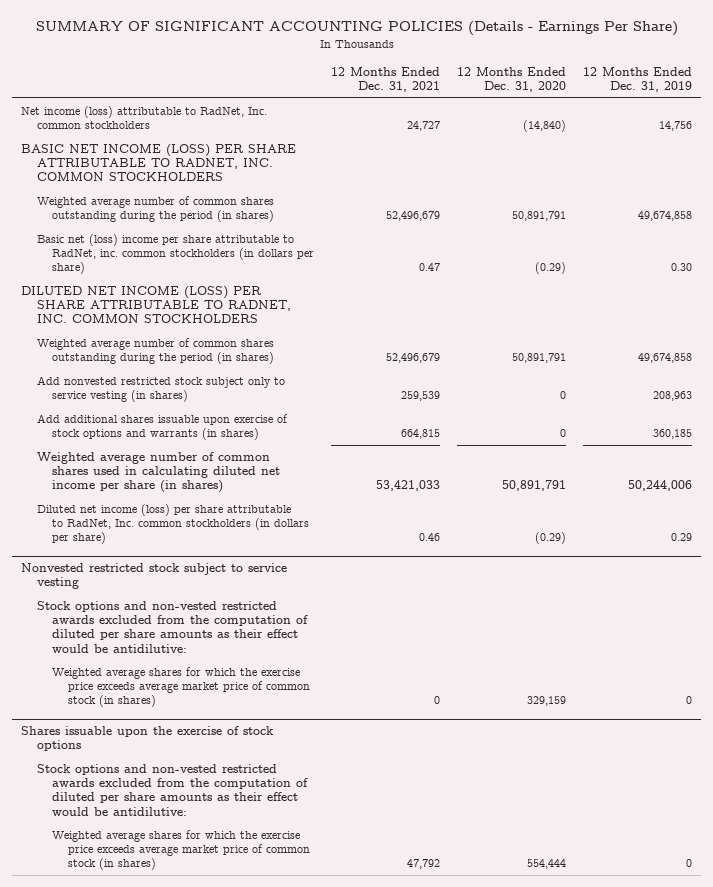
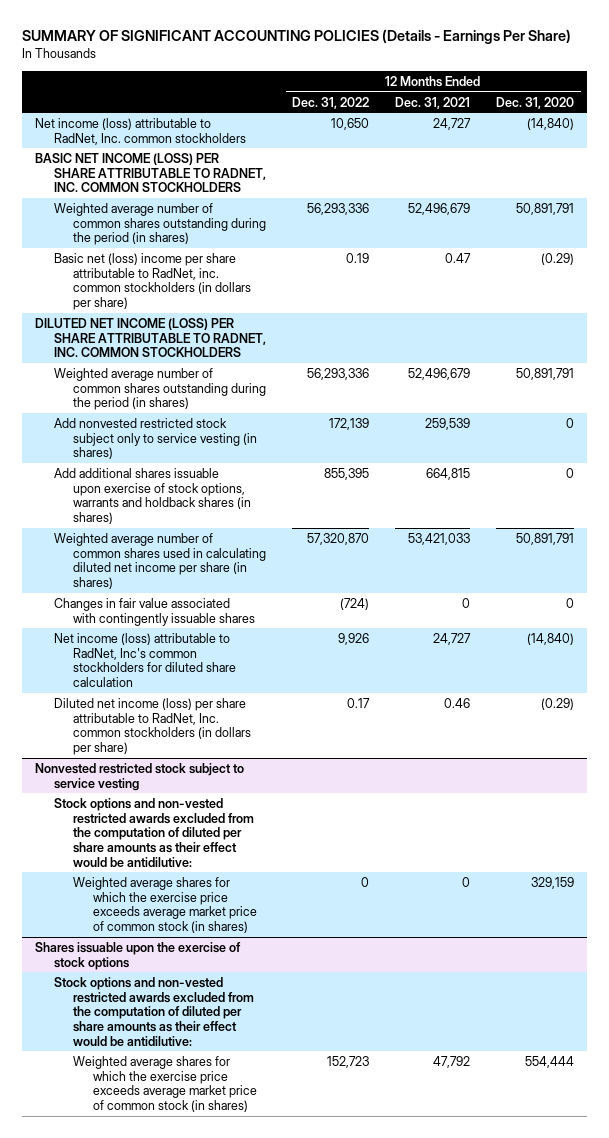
- | 12 Months Ended Dec. 31, 2021 | 12 Months Ended Dec. 31, 2020 | 12 Months Ended Dec. 31, 2019
+ | 12 Months Ended Dec. 31, 2022 | 12 Months Ended Dec. 31, 2021 | 12 Months Ended Dec. 31, 2020
- Add additional shares issuable upon exercise of stock options and warrants (in shares) | 664,815 | 0 | 360,185
+ Add additional shares issuable upon exercise of stock options, warrants and holdback shares (in shares) | 855,395 | 664,815 | 0
+ Changes in fair value associated with contingently issuable shares | (724) | 0 | 0
+ Net income (loss) attributable to RadNet, Inc's common stockholders for diluted share calculation | 9,926 | 24,727 | (14,840)

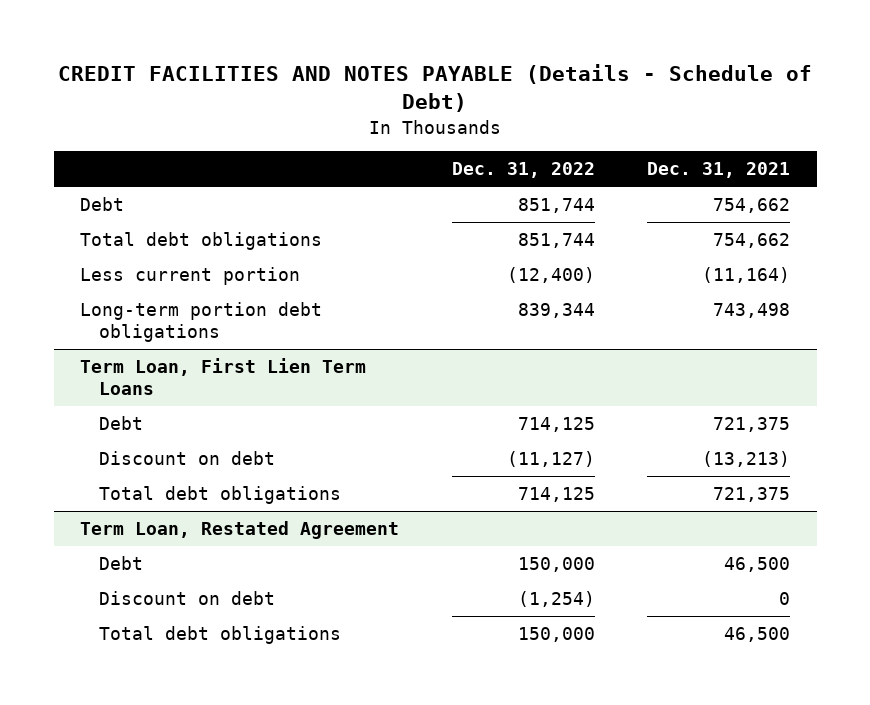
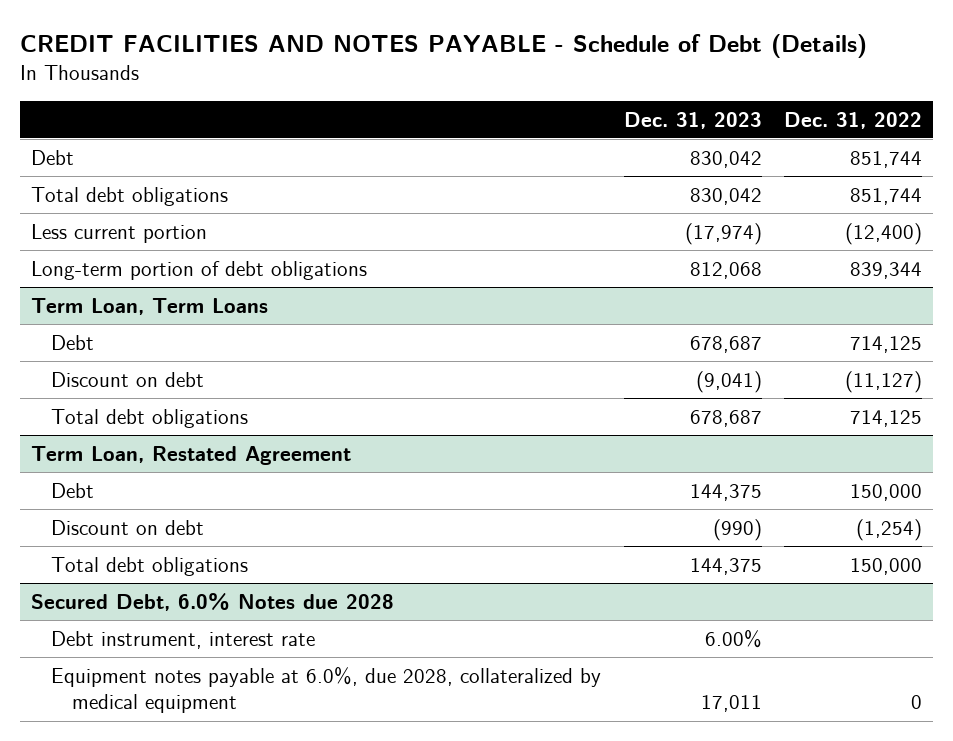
- CREDIT FACILITIES AND NOTES PAYABLE (Details - Schedule of Debt)
+ CREDIT FACILITIES AND NOTES PAYABLE - Schedule of Debt (Details)
- | Dec. 31, 2022 | Dec. 31, 2021
+ | Dec. 31, 2023 | Dec. 31, 2022
- Long-term portion debt obligations | 839,344 | 743,498
- Term Loan, First Lien Term Loans
+ Long-term portion of debt obligations | 812,068 | 839,344
+ Term Loan, Term Loans
+ Secured Debt, 6.0% Notes due 2028
+ Debt instrument, interest rate | 6.00% |
+ Equipment notes payable at 6.0%, due 2028, collateralized by medical equipment | 17,011 | 0

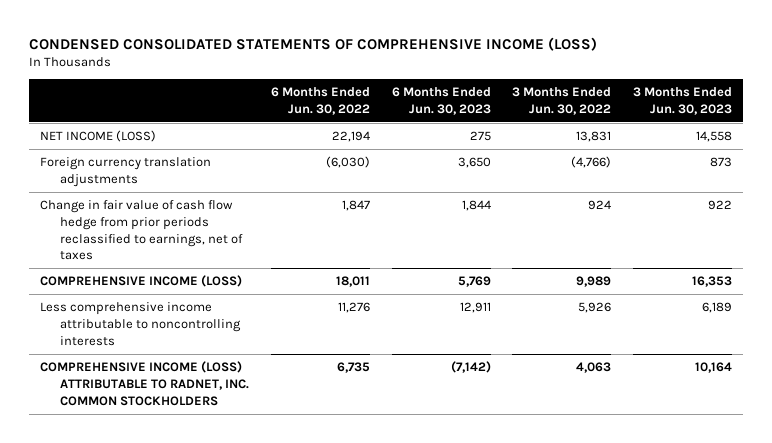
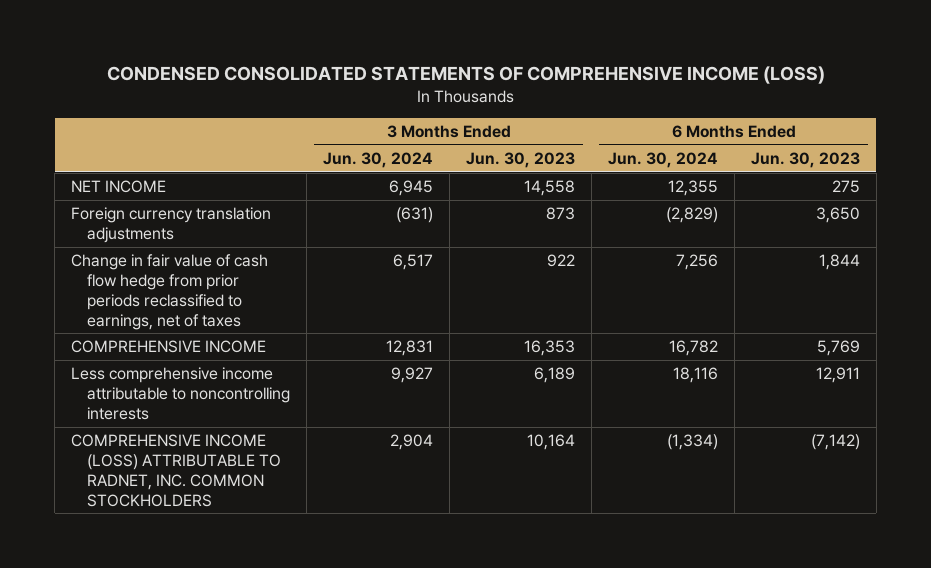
- | 6 Months Ended Jun. 30, 2022 | 6 Months Ended Jun. 30, 2023 | 3 Months Ended Jun. 30, 2022 | 3 Months Ended Jun. 30, 2023
+ | 3 Months Ended Jun. 30, 2024 | 3 Months Ended Jun. 30, 2023 | 6 Months Ended Jun. 30, 2024 | 6 Months Ended Jun. 30, 2023
- NET INCOME (LOSS) | 22,194 | 275 | 13,831 | 14,558
+ NET INCOME | 6,945 | 14,558 | 12,355 | 275
- COMPREHENSIVE INCOME (LOSS) | 18,011 | 5,769 | 9,989 | 16,353
+ COMPREHENSIVE INCOME | 12,831 | 16,353 | 16,782 | 5,769

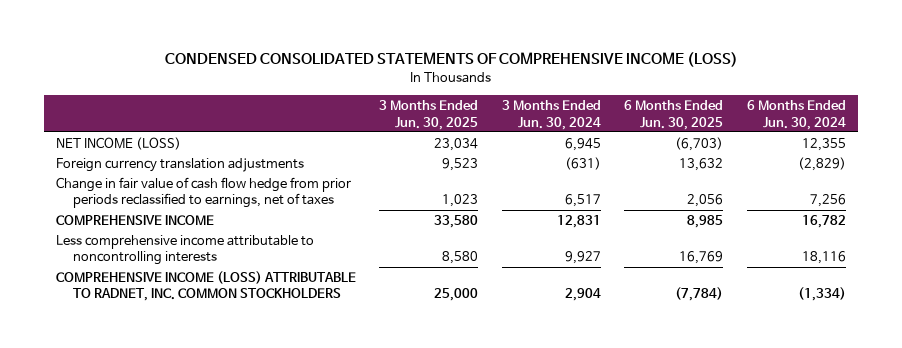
- | 3 Months Ended Jun. 30, 2024 | 3 Months Ended Jun. 30, 2023 | 6 Months Ended Jun. 30, 2024 | 6 Months Ended Jun. 30, 2023
+ | 3 Months Ended Jun. 30, 2025 | 3 Months Ended Jun. 30, 2024 | 6 Months Ended Jun. 30, 2025 | 6 Months Ended Jun. 30, 2024
- NET INCOME | 6,945 | 14,558 | 12,355 | 275
+ NET INCOME (LOSS) | 23,034 | 6,945 | (6,703) | 12,355

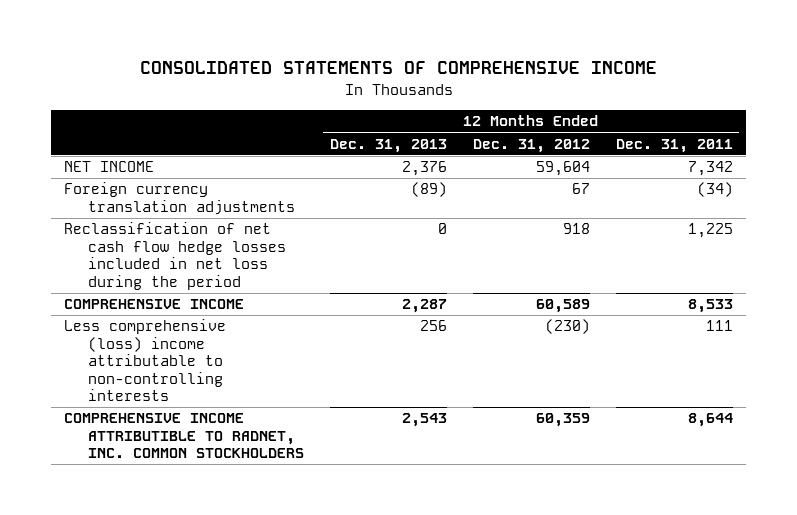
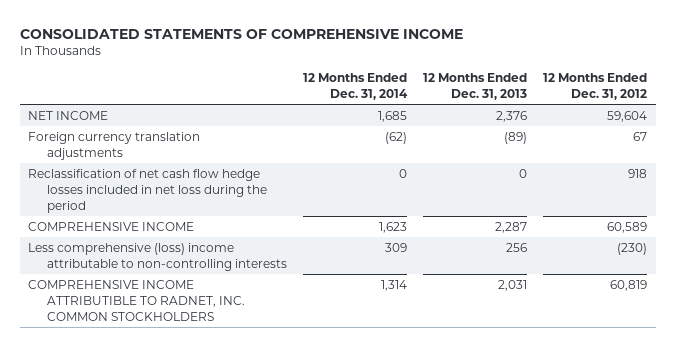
- | 12 Months Ended Dec. 31, 2013 | 12 Months Ended Dec. 31, 2012 | 12 Months Ended Dec. 31, 2011
+ | 12 Months Ended Dec. 31, 2014 | 12 Months Ended Dec. 31, 2013 | 12 Months Ended Dec. 31, 2012
- COMPREHENSIVE INCOME ATTRIBUTIBLE TO RADNET, INC. COMMON STOCKHOLDERS | 2,543 | 60,359 | 8,644
+ COMPREHENSIVE INCOME ATTRIBUTIBLE TO RADNET, INC. COMMON STOCKHOLDERS | 1,314 | 2,031 | 60,819

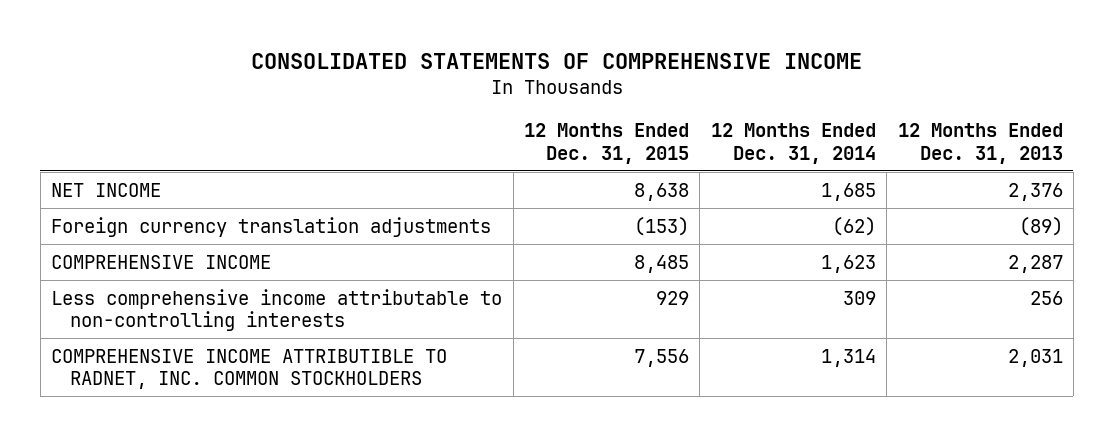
- | 12 Months Ended Dec. 31, 2014 | 12 Months Ended Dec. 31, 2013 | 12 Months Ended Dec. 31, 2012
+ | 12 Months Ended Dec. 31, 2015 | 12 Months Ended Dec. 31, 2014 | 12 Months Ended Dec. 31, 2013
- Reclassification of net cash flow hedge losses included in net loss during the period | 0 | 0 | 918
- Less comprehensive (loss) income attributable to non-controlling interests | 309 | 256 | (230)
+ Less comprehensive income attributable to non-controlling interests | 929 | 309 | 256

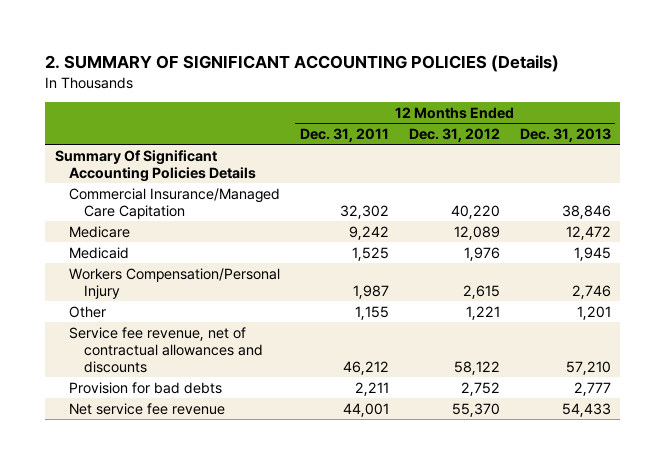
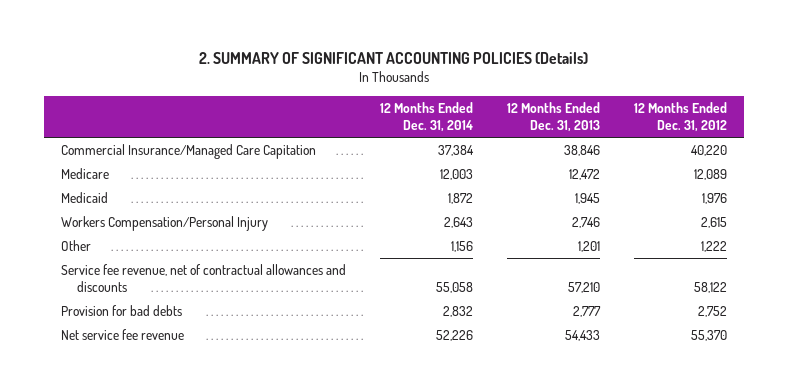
- | 12 Months Ended Dec. 31, 2011 | 12 Months Ended Dec. 31, 2012 | 12 Months Ended Dec. 31, 2013
+ | 12 Months Ended Dec. 31, 2014 | 12 Months Ended Dec. 31, 2013 | 12 Months Ended Dec. 31, 2012
- Summary Of Significant Accounting Policies Details
- Other | 1,155 | 1,221 | 1,201
+ Other | 1,156 | 1,201 | 1,222

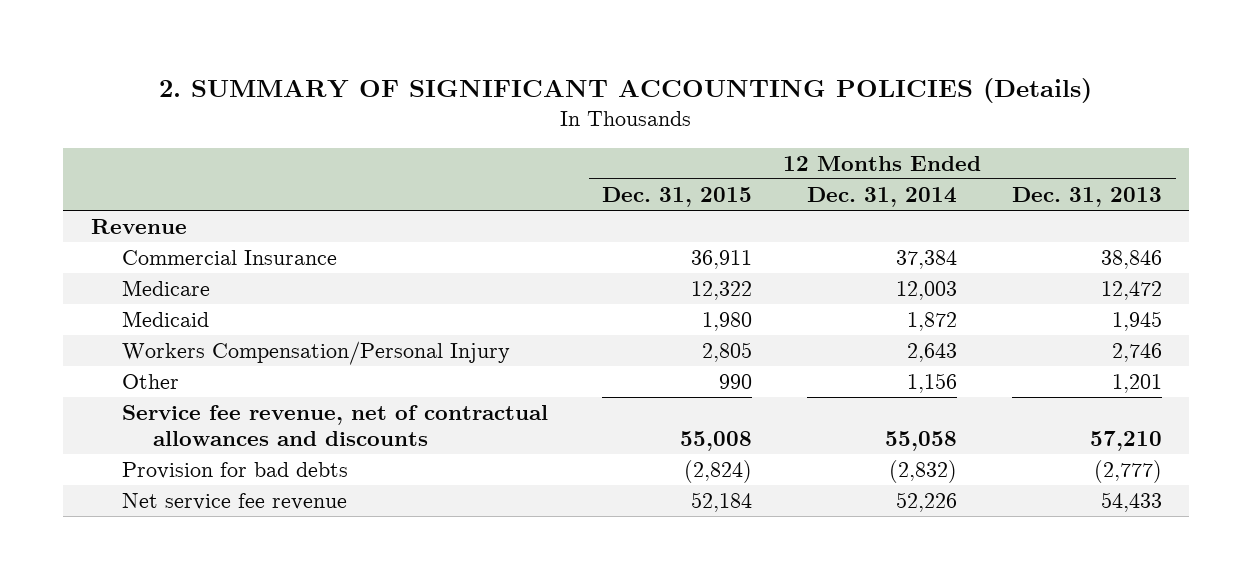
- | 12 Months Ended Dec. 31, 2014 | 12 Months Ended Dec. 31, 2013 | 12 Months Ended Dec. 31, 2012
+ | 12 Months Ended Dec. 31, 2015 | 12 Months Ended Dec. 31, 2014 | 12 Months Ended Dec. 31, 2013
- Commercial Insurance/Managed Care Capitation | 37,384 | 38,846 | 40,220
+ Revenue
+ Commercial Insurance | 36,911 | 37,384 | 38,846
- Provision for bad debts | 2,832 | 2,777 | 2,752
+ Provision for bad debts | (2,824) | (2,832) | (2,777)

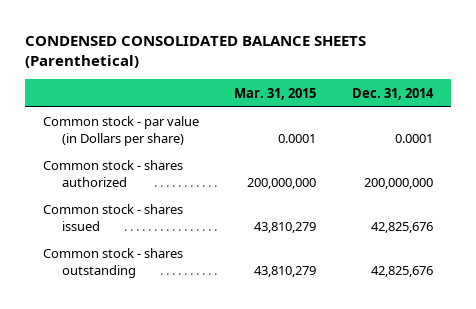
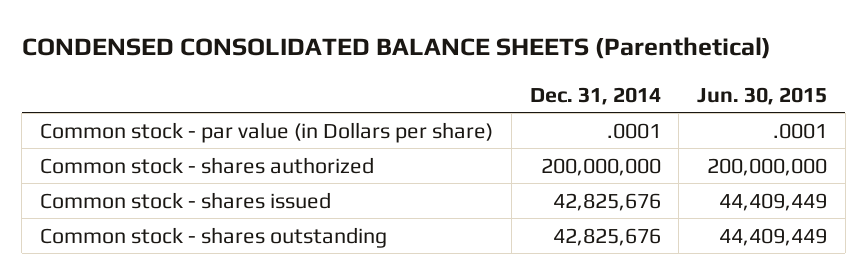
- | Mar. 31, 2015 | Dec. 31, 2014
+ | Dec. 31, 2014 | Jun. 30, 2015
- Common stock - par value (in Dollars per share) | 0.0001 | 0.0001
+ Common stock - par value (in Dollars per share) | .0001 | .0001

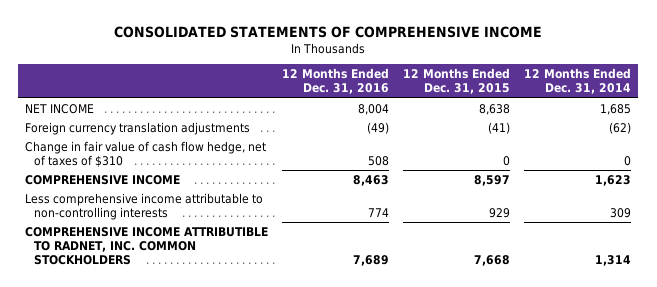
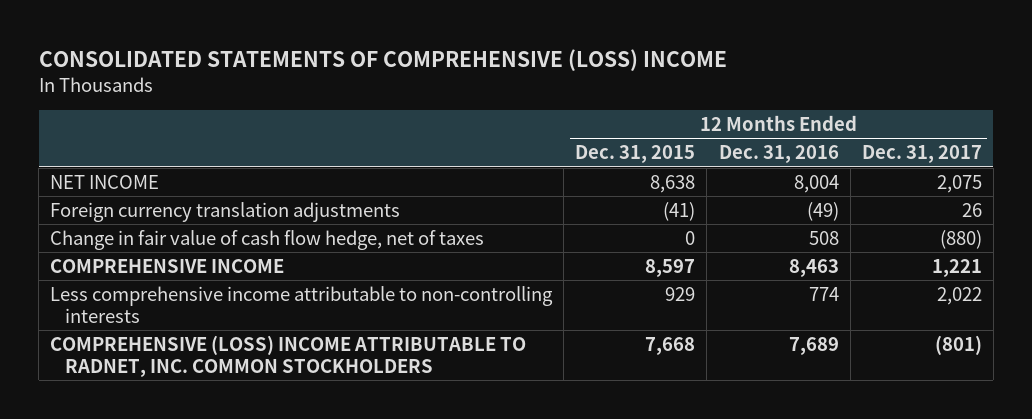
- CONSOLIDATED STATEMENTS OF COMPREHENSIVE INCOME
+ CONSOLIDATED STATEMENTS OF COMPREHENSIVE (LOSS) INCOME
- | 12 Months Ended Dec. 31, 2016 | 12 Months Ended Dec. 31, 2015 | 12 Months Ended Dec. 31, 2014
+ | 12 Months Ended Dec. 31, 2015 | 12 Months Ended Dec. 31, 2016 | 12 Months Ended Dec. 31, 2017
- Change in fair value of cash flow hedge, net of taxes of $310 | 508 | 0 | 0
+ Change in fair value of cash flow hedge, net of taxes | 0 | 508 | (880)
- COMPREHENSIVE INCOME ATTRIBUTIBLE TO RADNET, INC. COMMON STOCKHOLDERS | 7,689 | 7,668 | 1,314
+ COMPREHENSIVE (LOSS) INCOME ATTRIBUTABLE TO RADNET, INC. COMMON STOCKHOLDERS | 7,668 | 7,689 | (801)

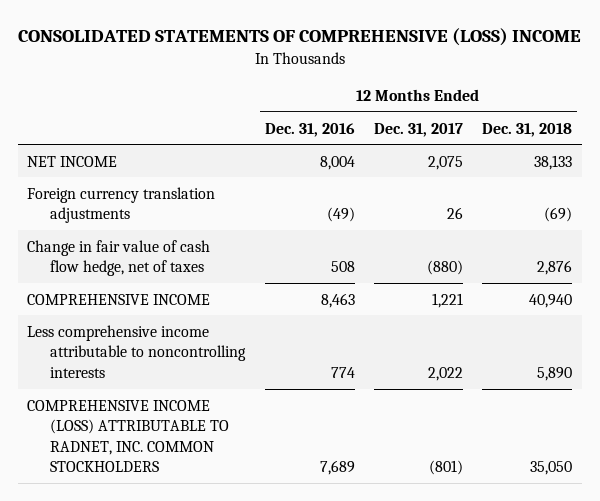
- | 12 Months Ended Dec. 31, 2015 | 12 Months Ended Dec. 31, 2016 | 12 Months Ended Dec. 31, 2017
+ | 12 Months Ended Dec. 31, 2016 | 12 Months Ended Dec. 31, 2017 | 12 Months Ended Dec. 31, 2018
- Less comprehensive income attributable to non-controlling interests | 929 | 774 | 2,022
- COMPREHENSIVE (LOSS) INCOME ATTRIBUTABLE TO RADNET, INC. COMMON STOCKHOLDERS | 7,668 | 7,689 | (801)
+ Less comprehensive income attributable to noncontrolling interests | 774 | 2,022 | 5,890
+ COMPREHENSIVE INCOME (LOSS) ATTRIBUTABLE TO RADNET, INC. COMMON STOCKHOLDERS | 7,689 | (801) | 35,050

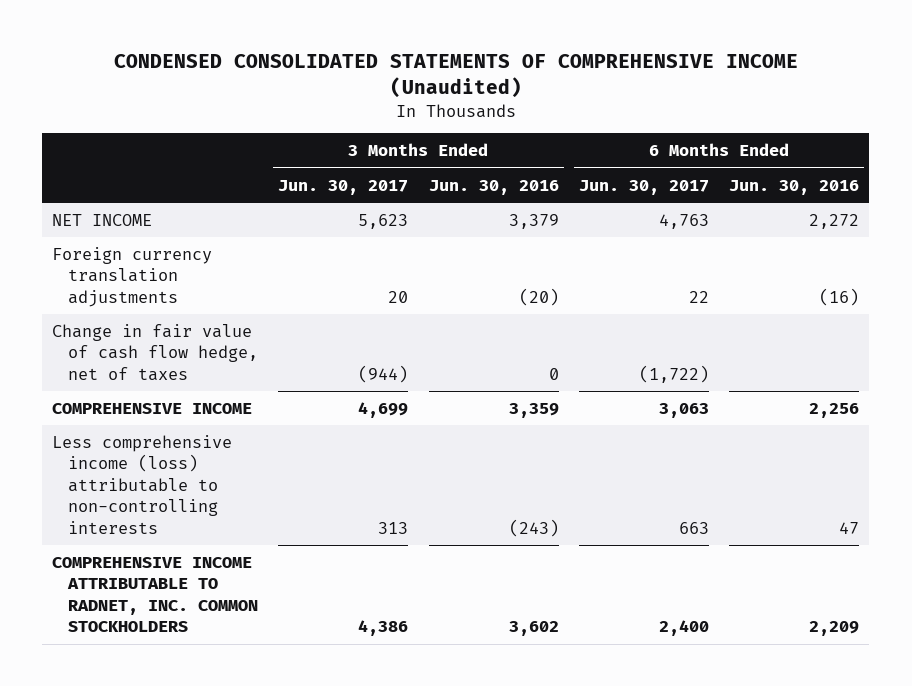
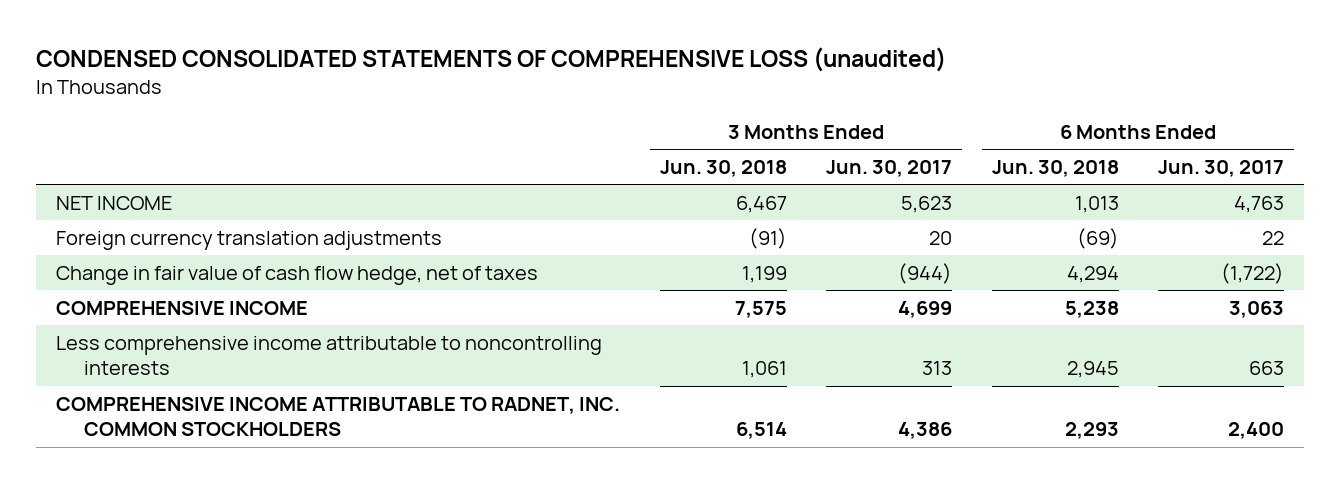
- CONDENSED CONSOLIDATED STATEMENTS OF COMPREHENSIVE INCOME (Unaudited)
+ CONDENSED CONSOLIDATED STATEMENTS OF COMPREHENSIVE LOSS (unaudited)
- | 3 Months Ended Jun. 30, 2017 | 3 Months Ended Jun. 30, 2016 | 6 Months Ended Jun. 30, 2017 | 6 Months Ended Jun. 30, 2016
+ | 3 Months Ended Jun. 30, 2018 | 3 Months Ended Jun. 30, 2017 | 6 Months Ended Jun. 30, 2018 | 6 Months Ended Jun. 30, 2017
- Less comprehensive income (loss) attributable to non-controlling interests | 313 | (243) | 663 | 47
+ Less comprehensive income attributable to noncontrolling interests | 1,061 | 313 | 2,945 | 663

